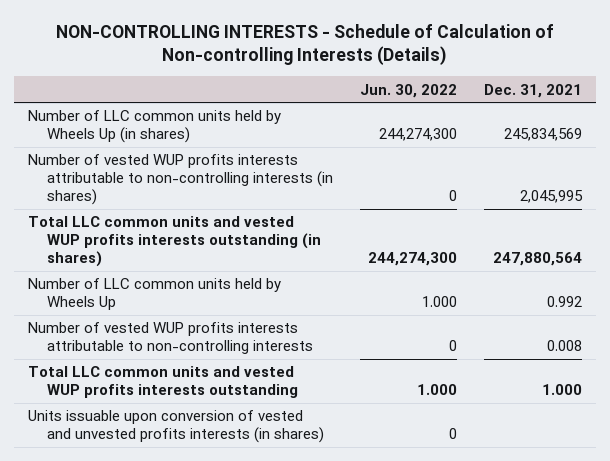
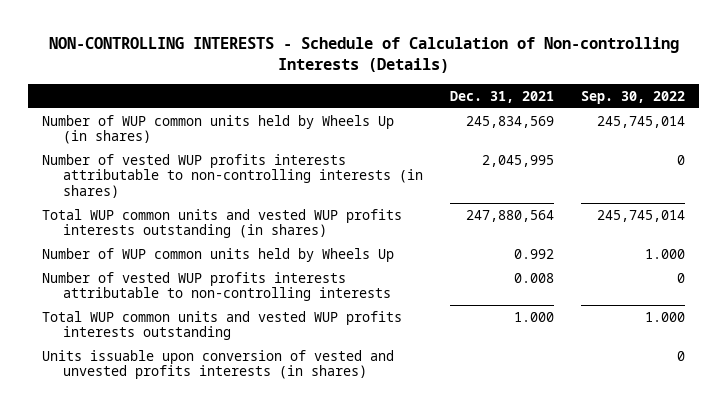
- | Jun. 30, 2022 | Dec. 31, 2021
+ | Dec. 31, 2021 | Sep. 30, 2022
- Number of LLC common units held by Wheels Up (in shares) | 244,274,300 | 245,834,569
+ Number of WUP common units held by Wheels Up (in shares) | 245,834,569 | 245,745,014
- Total LLC common units and vested WUP profits interests outstanding (in shares) | 244,274,300 | 247,880,564
- Number of LLC common units held by Wheels Up | 1.000 | 0.992
+ Total WUP common units and vested WUP profits interests outstanding (in shares) | 247,880,564 | 245,745,014
+ Number of WUP common units held by Wheels Up | 0.992 | 1.000
- Total LLC common units and vested WUP profits interests outstanding | 1.000 | 1.000
+ Total WUP common units and vested WUP profits interests outstanding | 1.000 | 1.000

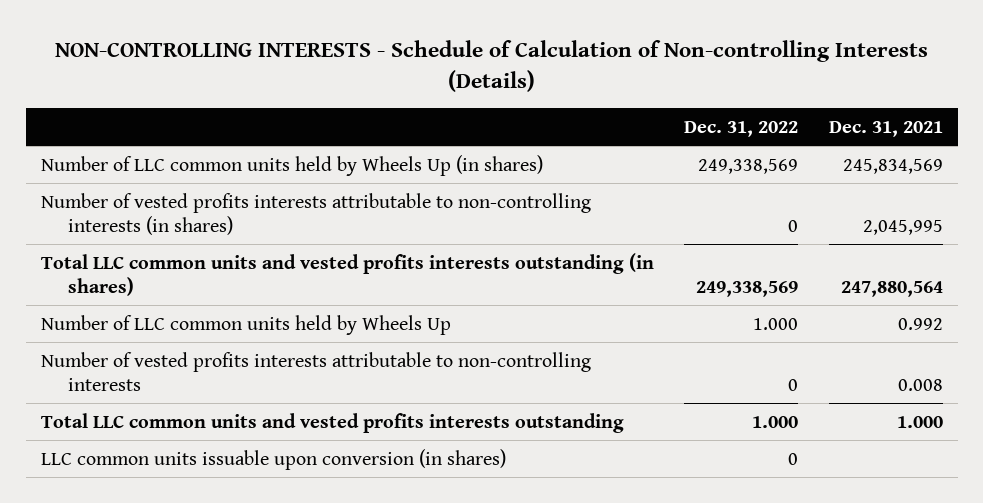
- | Dec. 31, 2021 | Sep. 30, 2022
+ | Dec. 31, 2022 | Dec. 31, 2021
- Number of WUP common units held by Wheels Up (in shares) | 245,834,569 | 245,745,014
- Number of vested WUP profits interests attributable to non-controlling interests (in shares) | 2,045,995 | 0
- Total WUP common units and vested WUP profits interests outstanding (in shares) | 247,880,564 | 245,745,014
- Number of WUP common units held by Wheels Up | 0.992 | 1.000
- Number of vested WUP profits interests attributable to non-controlling interests | 0.008 | 0
- Total WUP common units and vested WUP profits interests outstanding | 1.000 | 1.000
- Units issuable upon conversion of vested and unvested profits interests (in shares) | | 0
+ Number of LLC common units held by Wheels Up (in shares) | 249,338,569 | 245,834,569
+ Number of vested profits interests attributable to non-controlling interests (in shares) | 0 | 2,045,995
+ Total LLC common units and vested profits interests outstanding (in shares) | 249,338,569 | 247,880,564
+ Number of LLC common units held by Wheels Up | 1.000 | 0.992
+ Number of vested profits interests attributable to non-controlling interests | 0 | 0.008
+ Total LLC common units and vested profits interests outstanding | 1.000 | 1.000
+ LLC common units issuable upon conversion (in shares) | 0 |

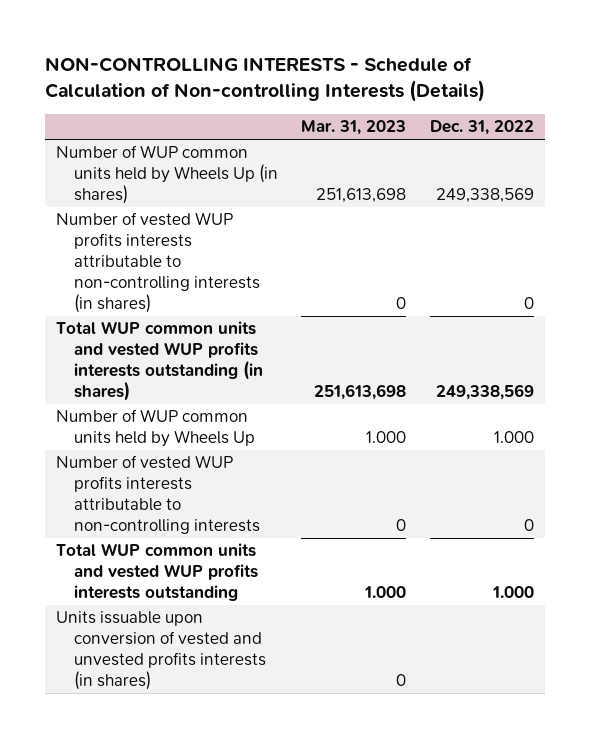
- | Dec. 31, 2022 | Dec. 31, 2021
+ | Mar. 31, 2023 | Dec. 31, 2022
- Number of LLC common units held by Wheels Up (in shares) | 249,338,569 | 245,834,569
- Number of vested profits interests attributable to non-controlling interests (in shares) | 0 | 2,045,995
- Total LLC common units and vested profits interests outstanding (in shares) | 249,338,569 | 247,880,564
- Number of LLC common units held by Wheels Up | 1.000 | 0.992
- Number of vested profits interests attributable to non-controlling interests | 0 | 0.008
- Total LLC common units and vested profits interests outstanding | 1.000 | 1.000
- LLC common units issuable upon conversion (in shares) | 0 |
+ Number of WUP common units held by Wheels Up (in shares) | 251,613,698 | 249,338,569
+ Number of vested WUP profits interests attributable to non-controlling interests (in shares) | 0 | 0
+ Total WUP common units and vested WUP profits interests outstanding (in shares) | 251,613,698 | 249,338,569
+ Number of WUP common units held by Wheels Up | 1.000 | 1.000
+ Number of vested WUP profits interests attributable to non-controlling interests | 0 | 0
+ Total WUP common units and vested WUP profits interests outstanding | 1.000 | 1.000
+ Units issuable upon conversion of vested and unvested profits interests (in shares) | 0 |

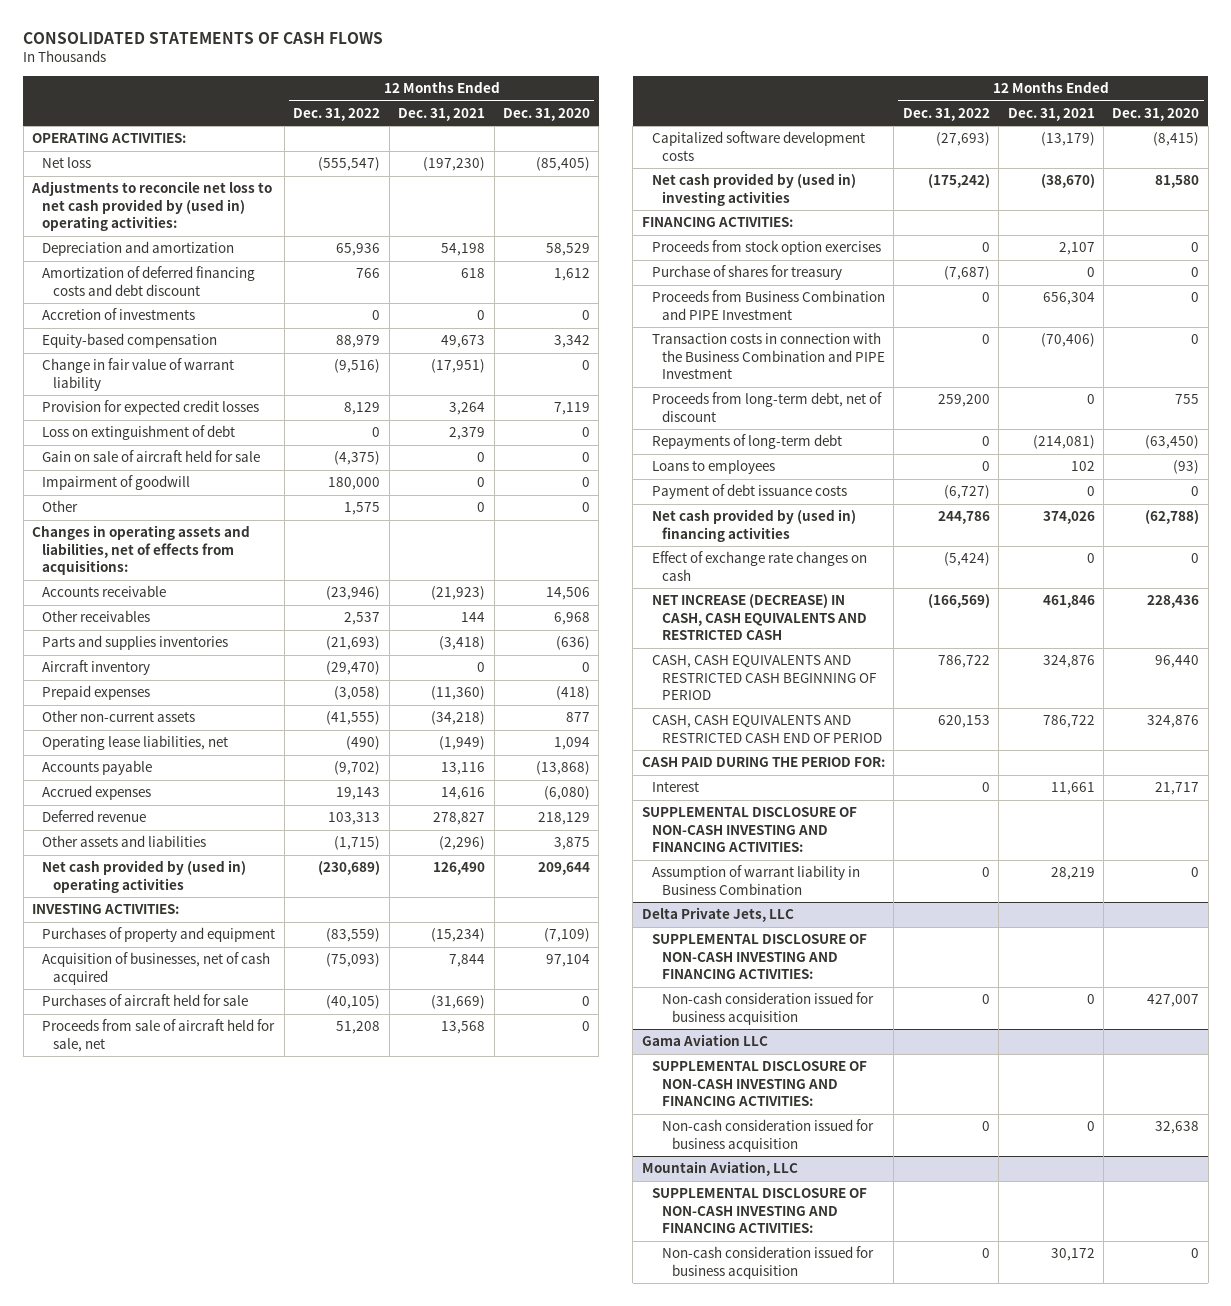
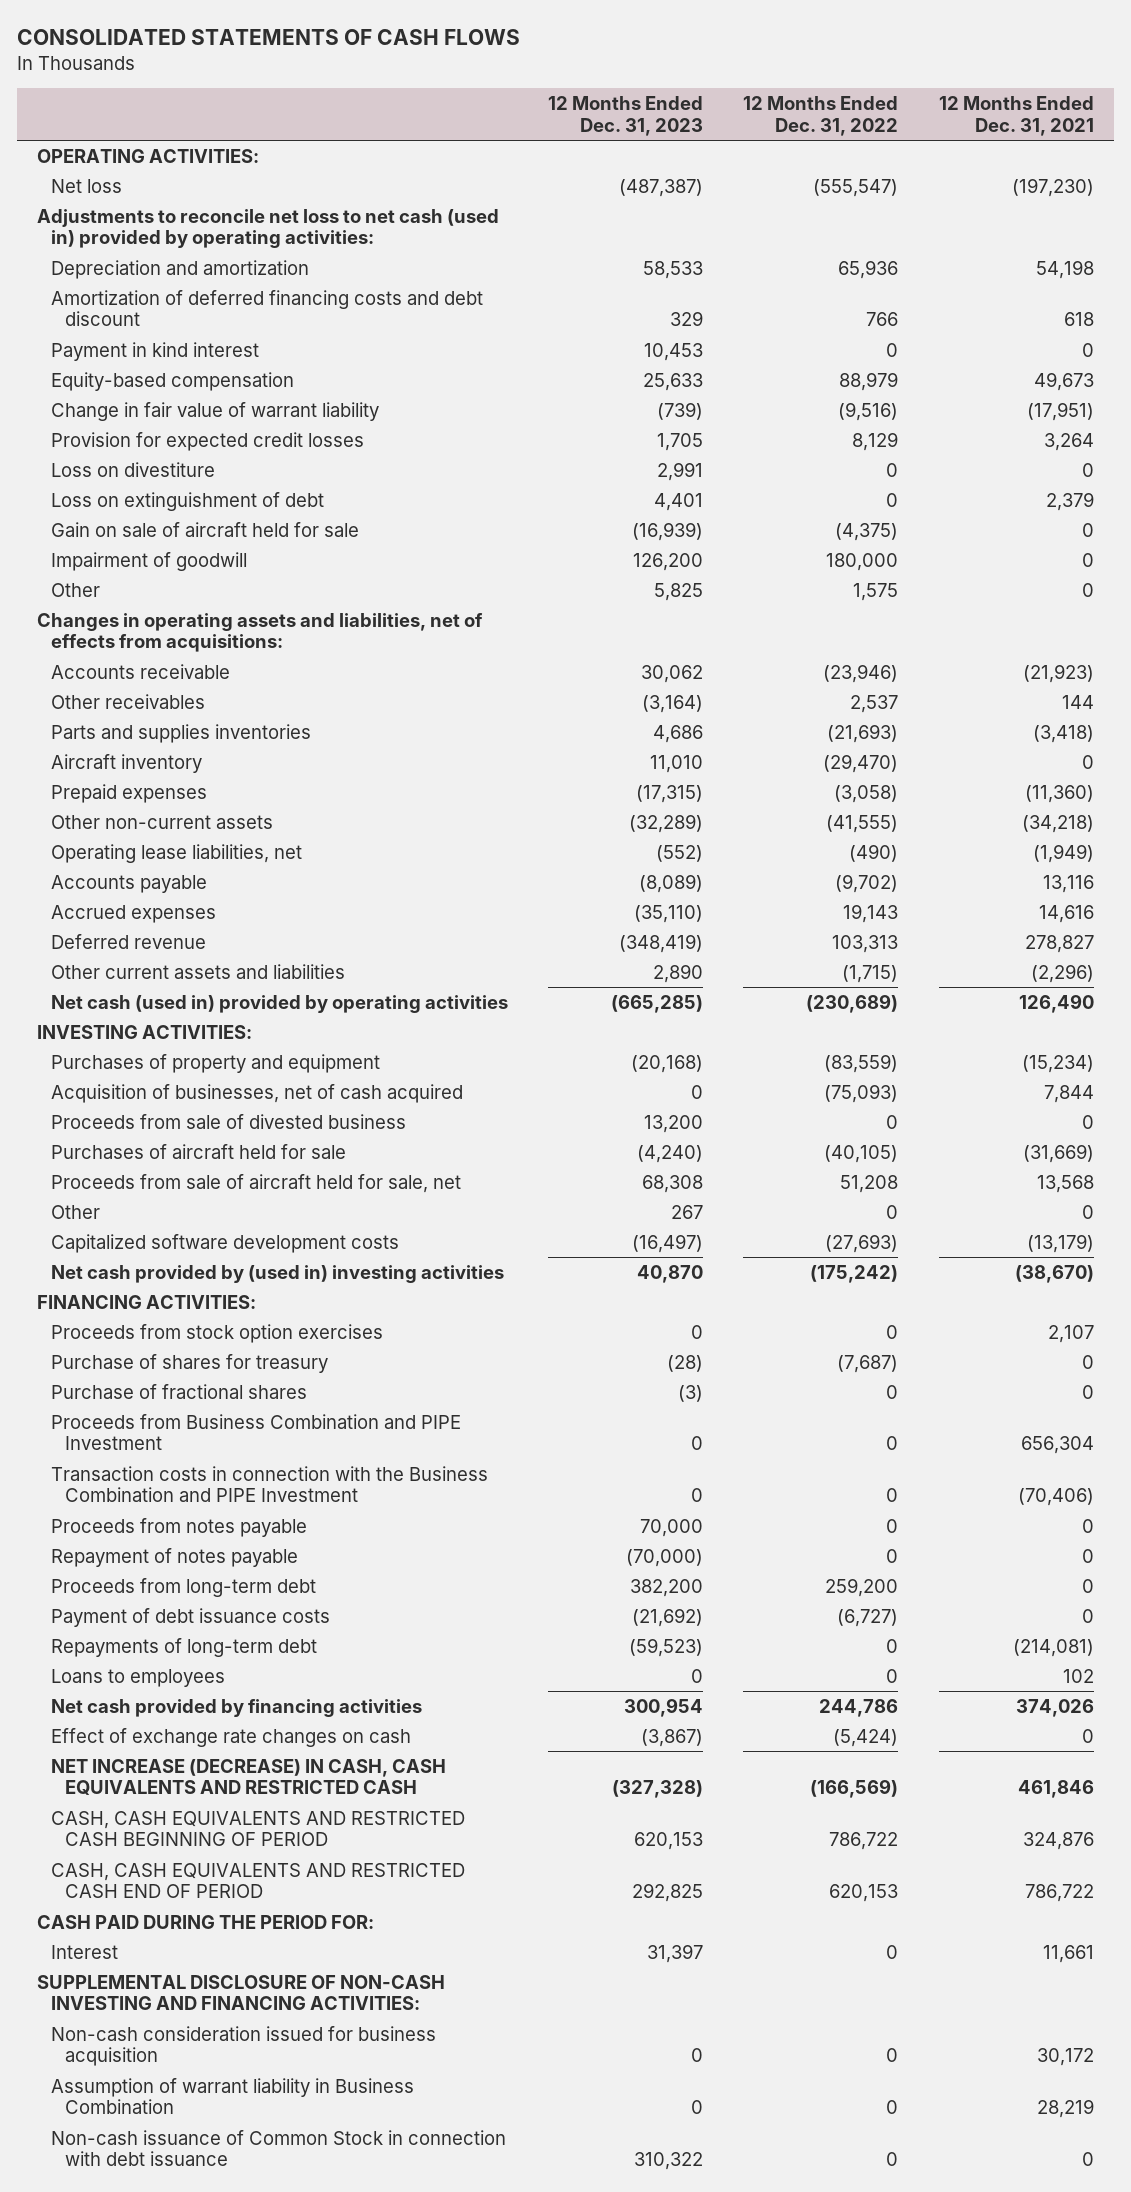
- | 12 Months Ended Dec. 31, 2022 | 12 Months Ended Dec. 31, 2021 | 12 Months Ended Dec. 31, 2020
+ | 12 Months Ended Dec. 31, 2023 | 12 Months Ended Dec. 31, 2022 | 12 Months Ended Dec. 31, 2021
- Adjustments to reconcile net loss to net cash provided by (used in) operating activities:
+ Adjustments to reconcile net loss to net cash (used in) provided by operating activities:
- Accretion of investments | 0 | 0 | 0
+ Payment in kind interest | 10,453 | 0 | 0
+ Loss on divestiture | 2,991 | 0 | 0
- Other assets and liabilities | (1,715) | (2,296) | 3,875
- Net cash provided by (used in) operating activities | (230,689) | 126,490 | 209,644
+ Other current assets and liabilities | 2,890 | (1,715) | (2,296)
+ Net cash (used in) provided by operating activities | (665,285) | (230,689) | 126,490
+ Proceeds from sale of divested business | 13,200 | 0 | 0
+ Other | 267 | 0 | 0
+ Purchase of fractional shares | (3) | 0 | 0
- Proceeds from long-term debt, net of discount | 259,200 | 0 | 755
+ Proceeds from notes payable | 70,000 | 0 | 0
+ Repayment of notes payable | (70,000) | 0 | 0
+ Proceeds from long-term debt | 382,200 | 259,200 | 0
moved up: Payment of debt issuance costs | (21,692) | (6,727) | 0
- Net cash provided by (used in) financing activities | 244,786 | 374,026 | (62,788)
+ Net cash provided by financing activities | 300,954 | 244,786 | 374,026
- Delta Private Jets, LLC
- SUPPLEMENTAL DISCLOSURE OF NON-CASH INVESTING AND FINANCING ACTIVITIES:
- Non-cash consideration issued for business acquisition | 0 | 0 | 427,007
- Gama Aviation LLC
- SUPPLEMENTAL DISCLOSURE OF NON-CASH INVESTING AND FINANCING ACTIVITIES:
- Non-cash consideration issued for business acquisition | 0 | 0 | 32,638
- Mountain Aviation, LLC
- SUPPLEMENTAL DISCLOSURE OF NON-CASH INVESTING AND FINANCING ACTIVITIES:
moved down: Assumption of warrant liability in Business Combination | 0 | 0 | 28,219
+ Non-cash issuance of Common Stock in connection with debt issuance | 310,322 | 0 | 0

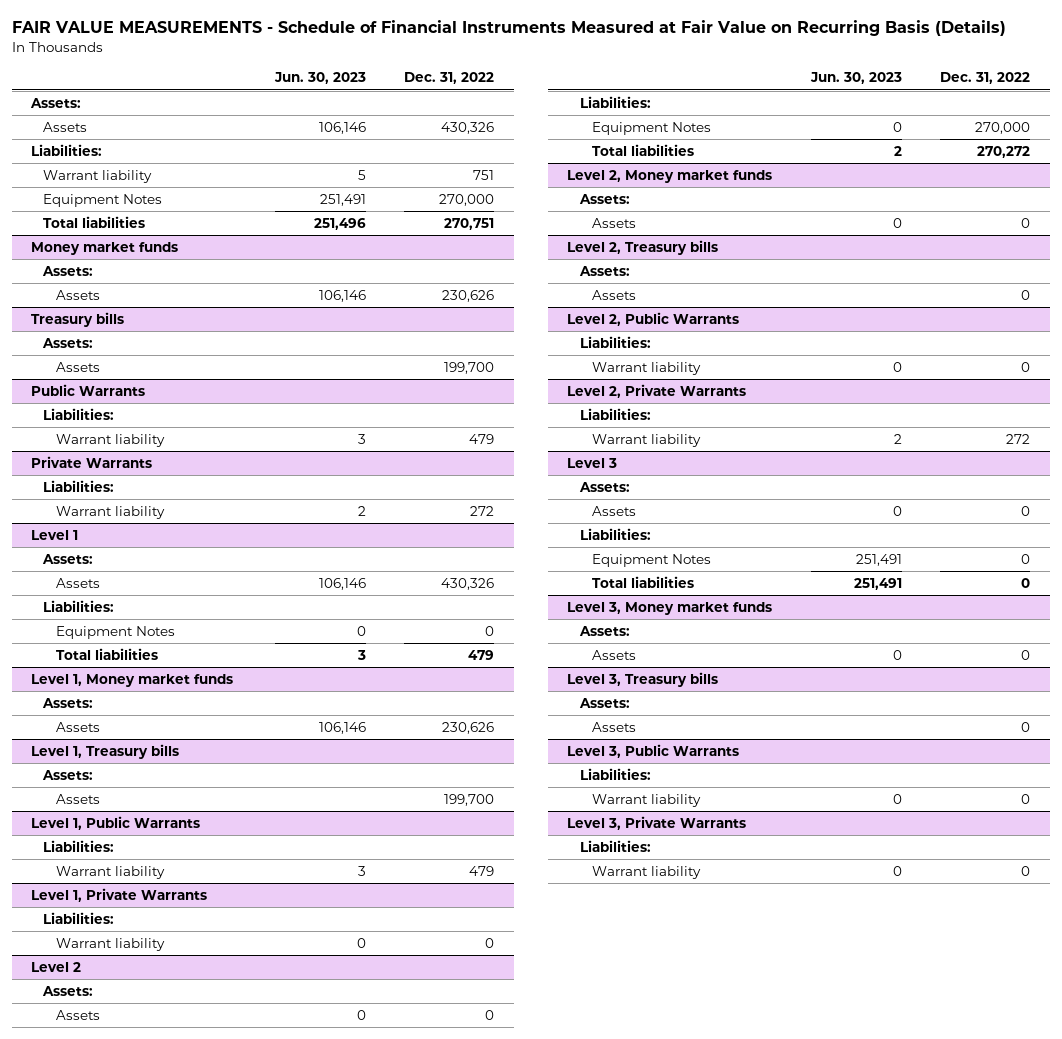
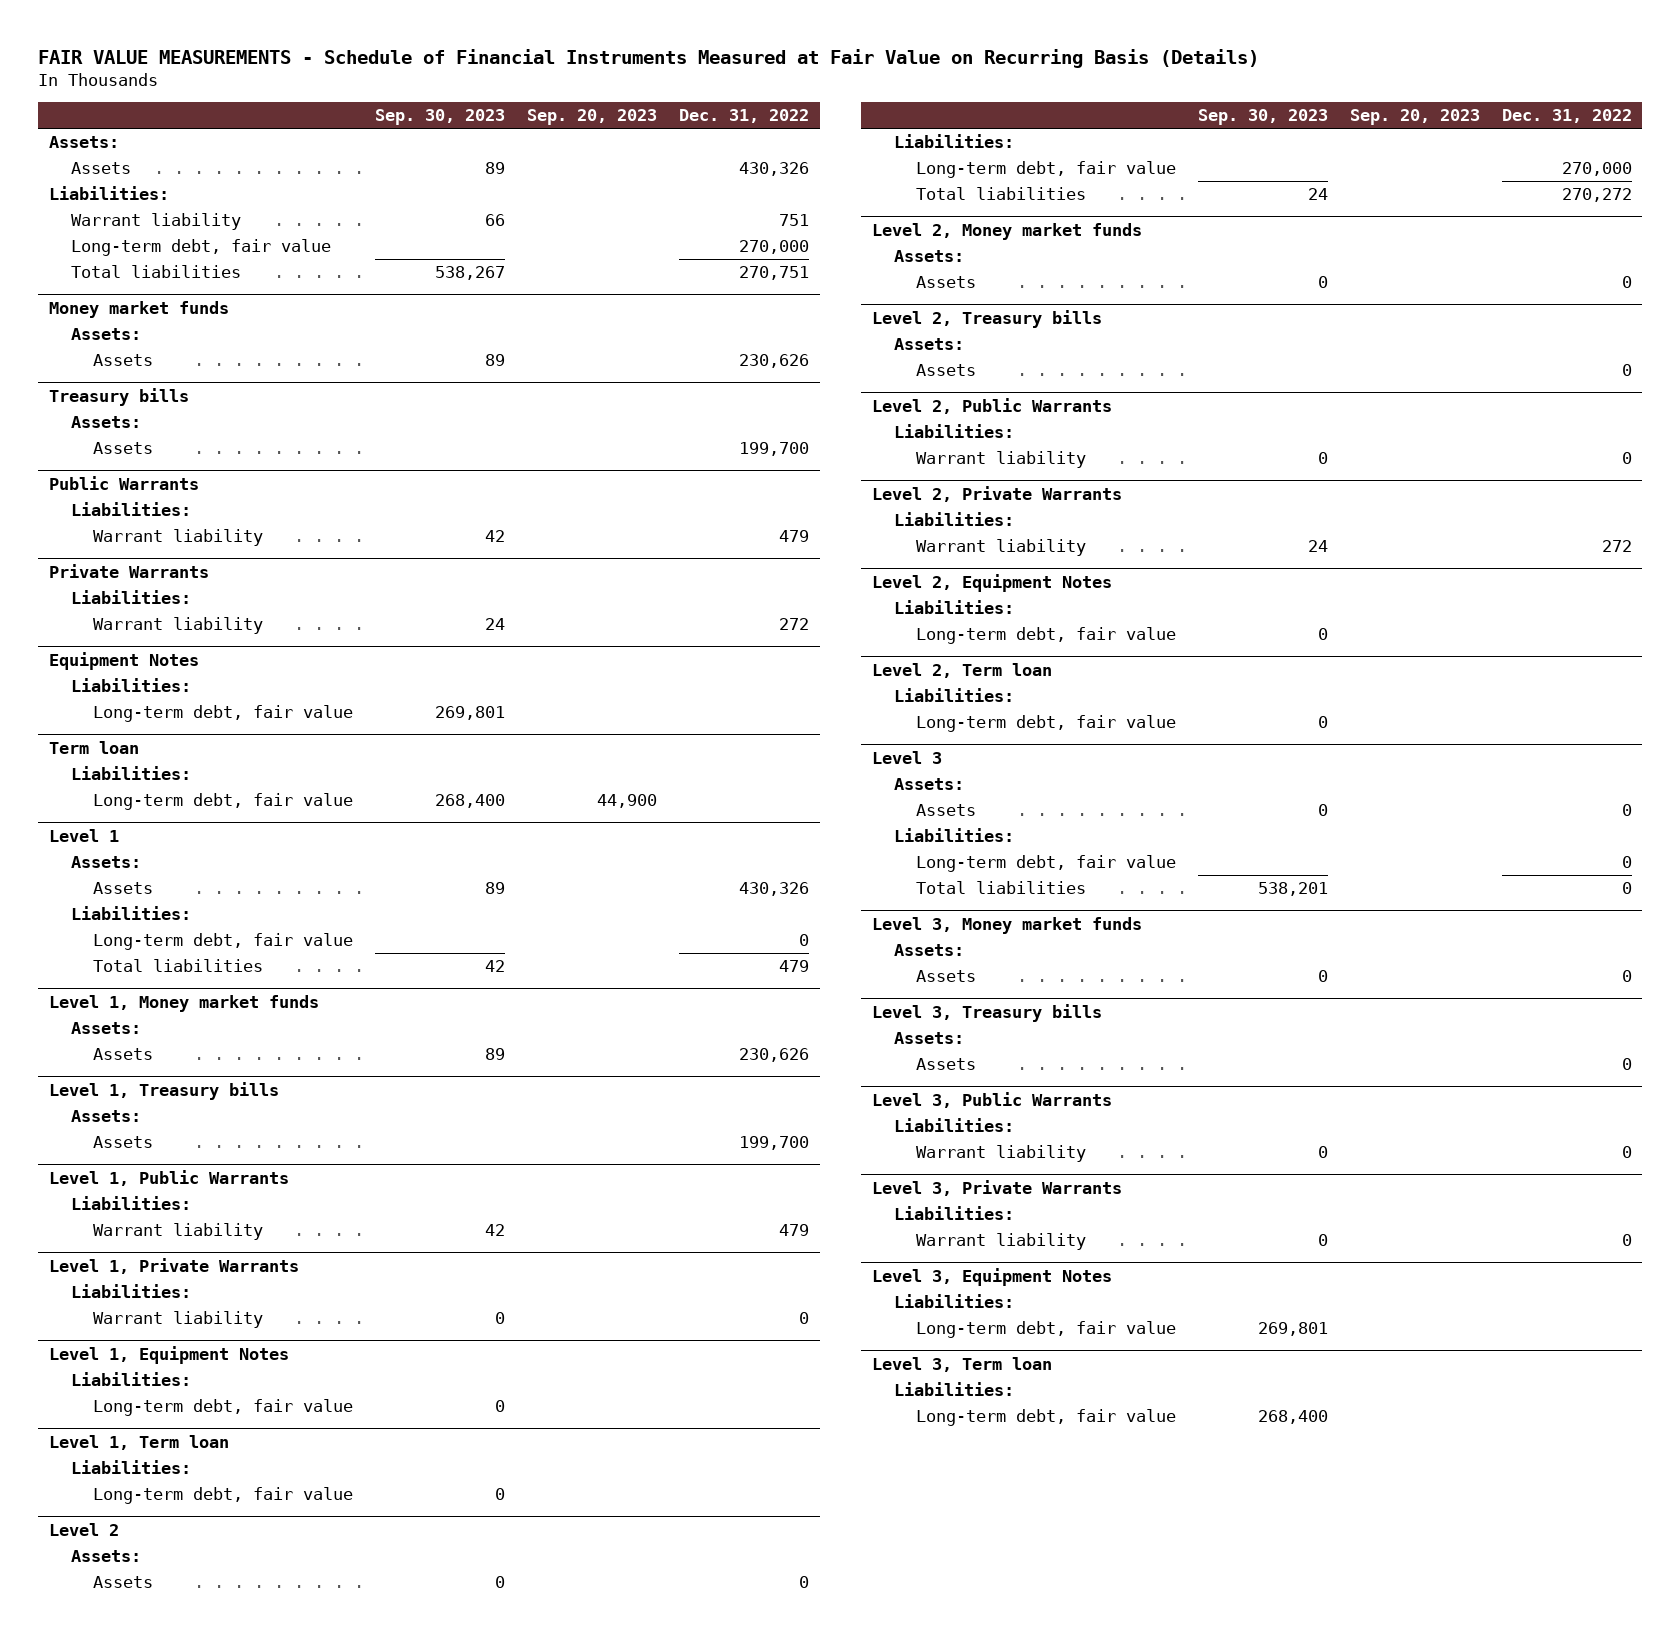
- | Jun. 30, 2023 | Dec. 31, 2022
+ | Sep. 30, 2023 | Sep. 20, 2023 | Dec. 31, 2022
- Equipment Notes | 251,491 | 270,000
+ Long-term debt, fair value | | | 270,000
+ Equipment Notes
+ Liabilities:
+ Long-term debt, fair value | 269,801 | |
+ Term loan
+ Liabilities:
+ Long-term debt, fair value | 268,400 | 44,900 |
@ Level 1
- Equipment Notes | 0 | 0
+ Long-term debt, fair value | | | 0
+ Level 1, Equipment Notes
+ Liabilities:
+ Long-term debt, fair value | 0 | |
+ Level 1, Term loan
+ Liabilities:
+ Long-term debt, fair value | 0 | |
@ Level 2
- Equipment Notes | 0 | 270,000
+ Long-term debt, fair value | | | 270,000
+ Level 2, Equipment Notes
+ Liabilities:
+ Long-term debt, fair value | 0 | |
+ Level 2, Term loan
+ Liabilities:
+ Long-term debt, fair value | 0 | |
@ Level 3
- Equipment Notes | 251,491 | 0
+ Long-term debt, fair value | | | 0
+ Level 3, Equipment Notes
+ Liabilities:
+ Long-term debt, fair value | 269,801 | |
+ Level 3, Term loan
+ Liabilities:
+ Long-term debt, fair value | 268,400 | |

